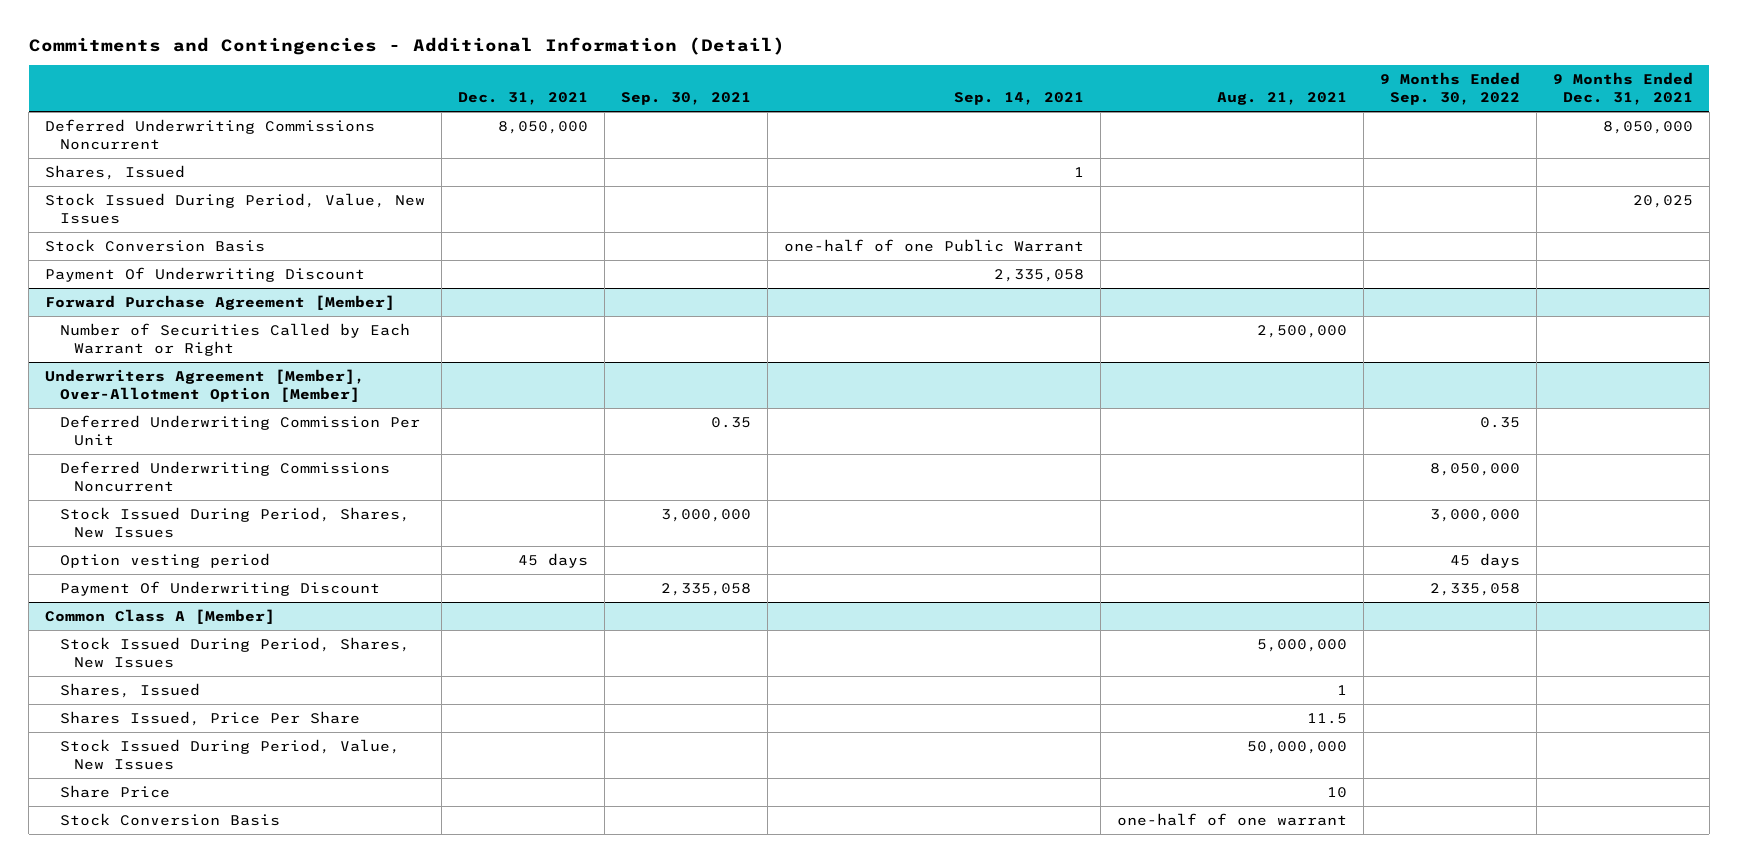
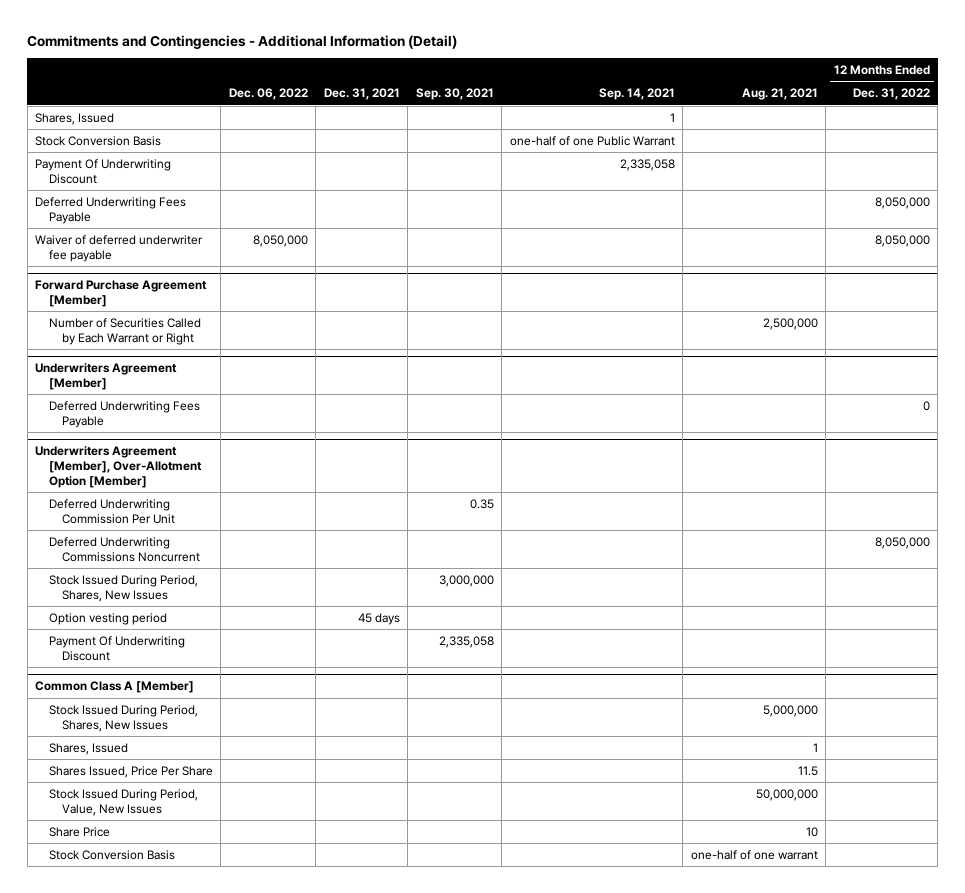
- | Dec. 31, 2021 | Sep. 30, 2021 | Sep. 14, 2021 | Aug. 21, 2021 | 9 Months Ended Sep. 30, 2022 | 9 Months Ended Dec. 31, 2021
+ | Dec. 06, 2022 | Dec. 31, 2021 | Sep. 30, 2021 | Sep. 14, 2021 | Aug. 21, 2021 | 12 Months Ended Dec. 31, 2022
- Deferred Underwriting Commissions Noncurrent | 8,050,000 | | | | | 8,050,000
- Stock Issued During Period, Value, New Issues | | | | | | 20,025
+ Deferred Underwriting Fees Payable | | | | | | 8,050,000
+ Waiver of deferred underwriter fee payable | 8,050,000 | | | | | 8,050,000
+ Underwriters Agreement [Member]
+ Deferred Underwriting Fees Payable | | | | | | 0

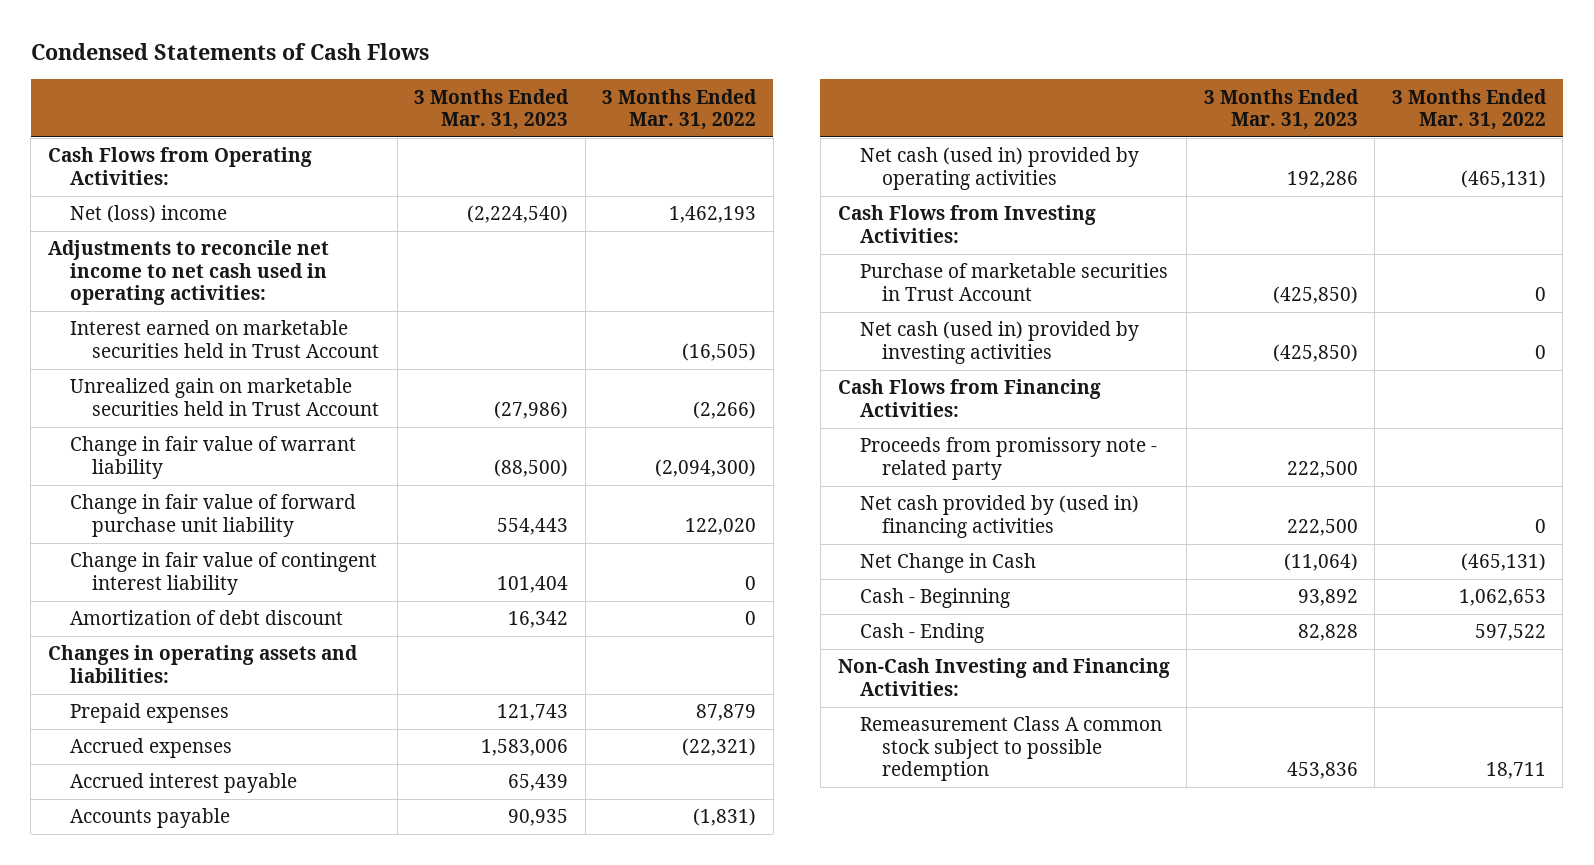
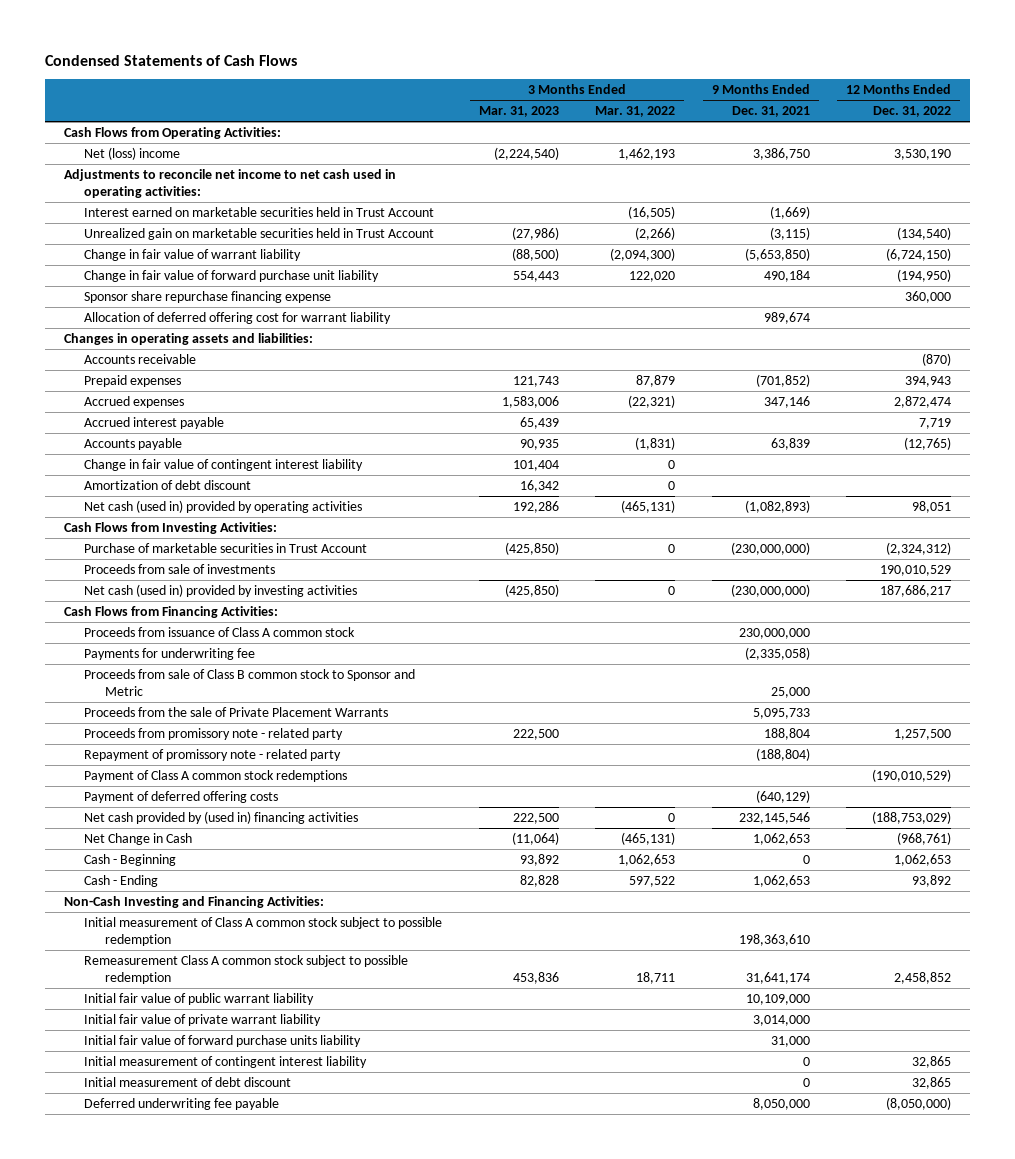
- | 3 Months Ended Mar. 31, 2023 | 3 Months Ended Mar. 31, 2022
+ | 3 Months Ended Mar. 31, 2023 | 3 Months Ended Mar. 31, 2022 | 9 Months Ended Dec. 31, 2021 | 12 Months Ended Dec. 31, 2022
+ Sponsor share repurchase financing expense | | | | 360,000
+ Allocation of deferred offering cost for warrant liability | | | 989,674 |
+ Accounts receivable | | | | (870)
moved down: Change in fair value of contingent interest liability | 101,404 | 0 | |
moved down: Amortization of debt discount | 16,342 | 0 | |
+ Proceeds from sale of investments | | | | 190,010,529
+ Proceeds from issuance of Class A common stock | | | 230,000,000 |
+ Payments for underwriting fee | | | (2,335,058) |
+ Proceeds from sale of Class B common stock to Sponsor and Metric | | | 25,000 |
+ Proceeds from the sale of Private Placement Warrants | | | 5,095,733 |
+ Repayment of promissory note - related party | | | (188,804) |
+ Payment of Class A common stock redemptions | | | | (190,010,529)
+ Payment of deferred offering costs | | | (640,129) |
+ Initial measurement of Class A common stock subject to possible redemption | | | 198,363,610 |
+ Initial fair value of public warrant liability | | | 10,109,000 |
+ Initial fair value of private warrant liability | | | 3,014,000 |
+ Initial fair value of forward purchase units liability | | | 31,000 |
+ Initial measurement of contingent interest liability | | | 0 | 32,865
+ Initial measurement of debt discount | | | 0 | 32,865
+ Deferred underwriting fee payable | | | 8,050,000 | (8,050,000)

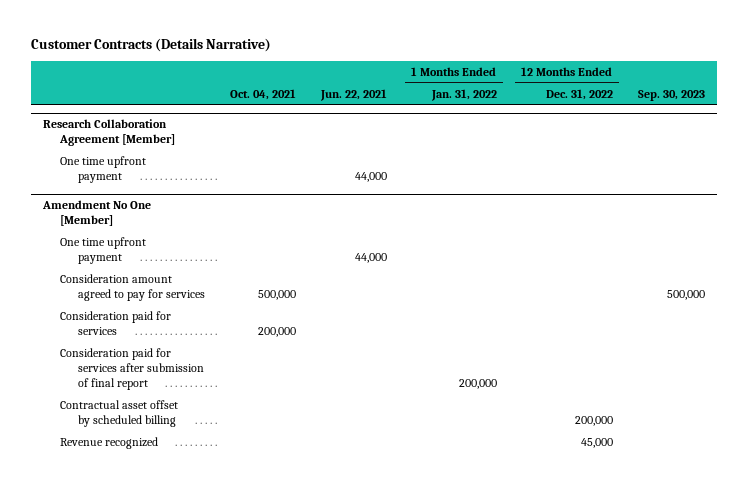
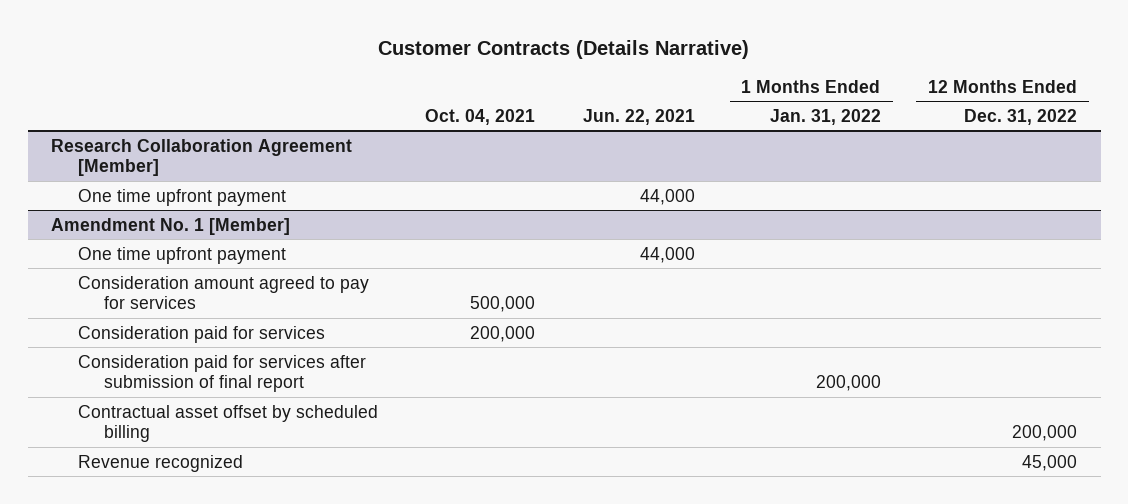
- | Oct. 04, 2021 | Jun. 22, 2021 | 1 Months Ended Jan. 31, 2022 | 12 Months Ended Dec. 31, 2022 | Sep. 30, 2023
+ | Oct. 04, 2021 | Jun. 22, 2021 | 1 Months Ended Jan. 31, 2022 | 12 Months Ended Dec. 31, 2022
- Amendment No One [Member]
+ Amendment No. 1 [Member]

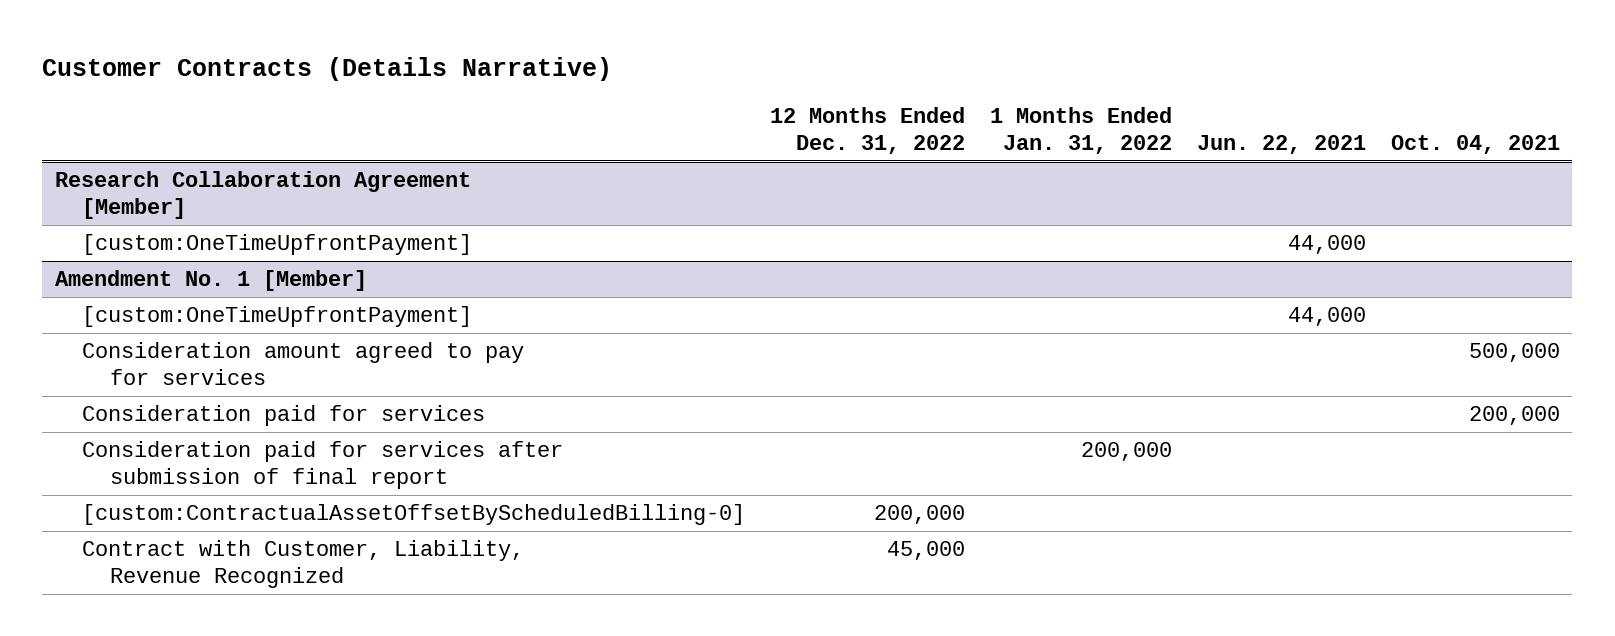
- | Oct. 04, 2021 | Jun. 22, 2021 | 1 Months Ended Jan. 31, 2022 | 12 Months Ended Dec. 31, 2022
+ | 12 Months Ended Dec. 31, 2022 | 1 Months Ended Jan. 31, 2022 | Jun. 22, 2021 | Oct. 04, 2021
@ Research Collaboration Agreement [Member]
- One time upfront payment | | 44,000 | |
+ [custom:OneTimeUpfrontPayment] | | | 44,000 |
@ Amendment No. 1 [Member]
- One time upfront payment | | 44,000 | |
+ [custom:OneTimeUpfrontPayment] | | | 44,000 |
- Contractual asset offset by scheduled billing | | | | 200,000
- Revenue recognized | | | | 45,000
+ [custom:ContractualAssetOffsetByScheduledBilling-0] | 200,000 | | |
+ Contract with Customer, Liability, Revenue Recognized | 45,000 | | |

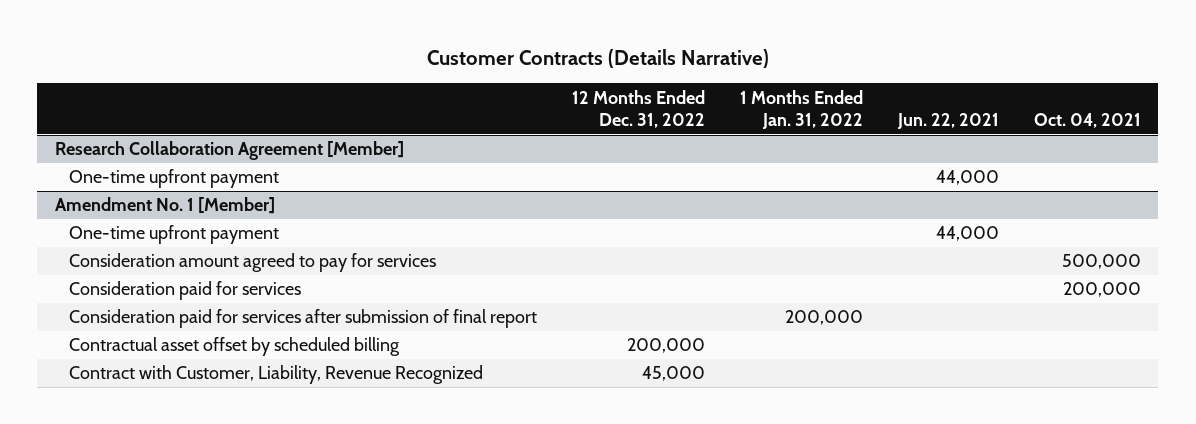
@ Research Collaboration Agreement [Member]
- [custom:OneTimeUpfrontPayment] | | | 44,000 |
+ One-time upfront payment | | | 44,000 |
@ Amendment No. 1 [Member]
- [custom:OneTimeUpfrontPayment] | | | 44,000 |
+ One-time upfront payment | | | 44,000 |
- [custom:ContractualAssetOffsetByScheduledBilling-0] | 200,000 | | |
+ Contractual asset offset by scheduled billing | 200,000 | | |

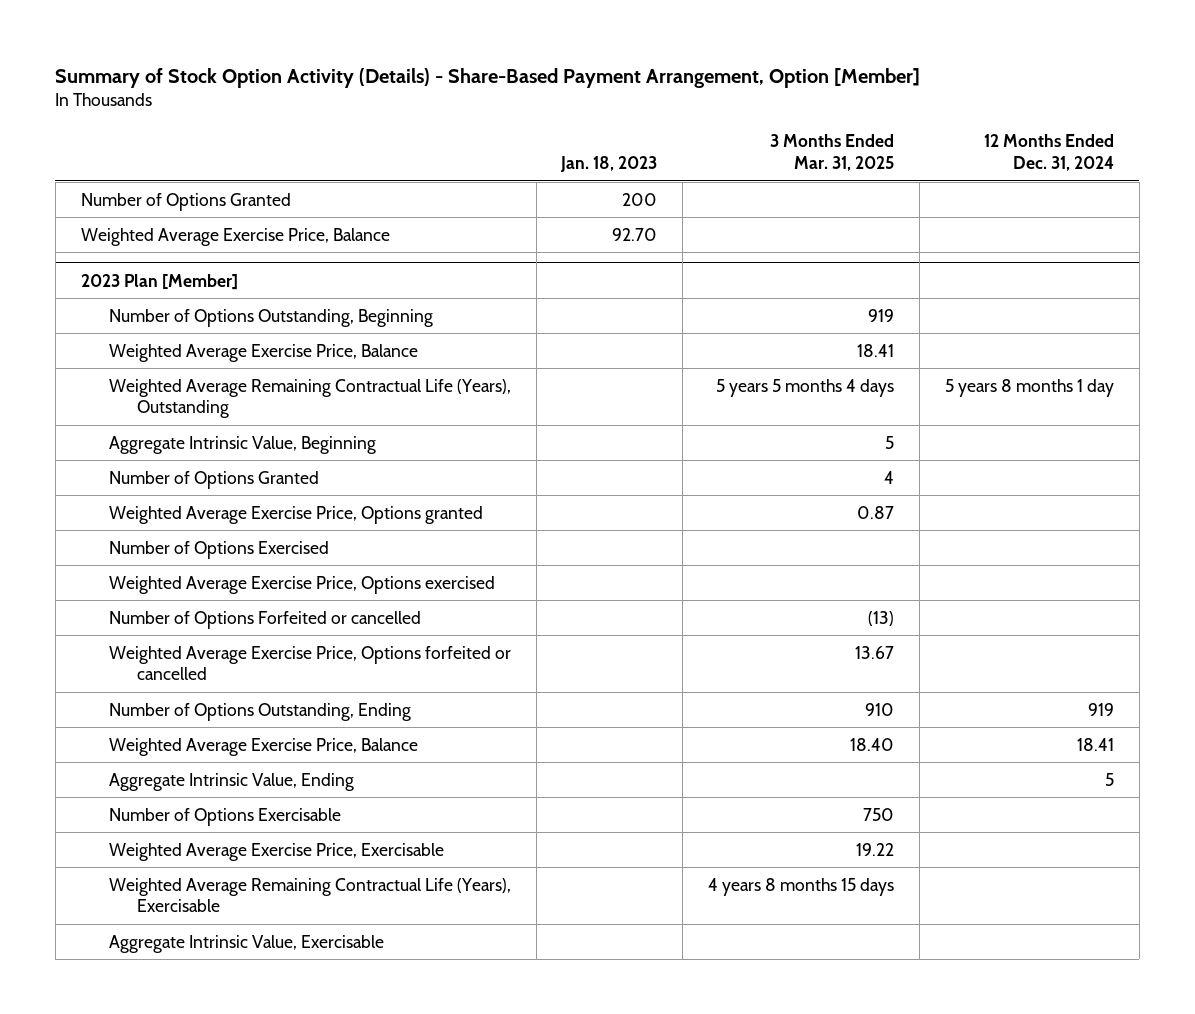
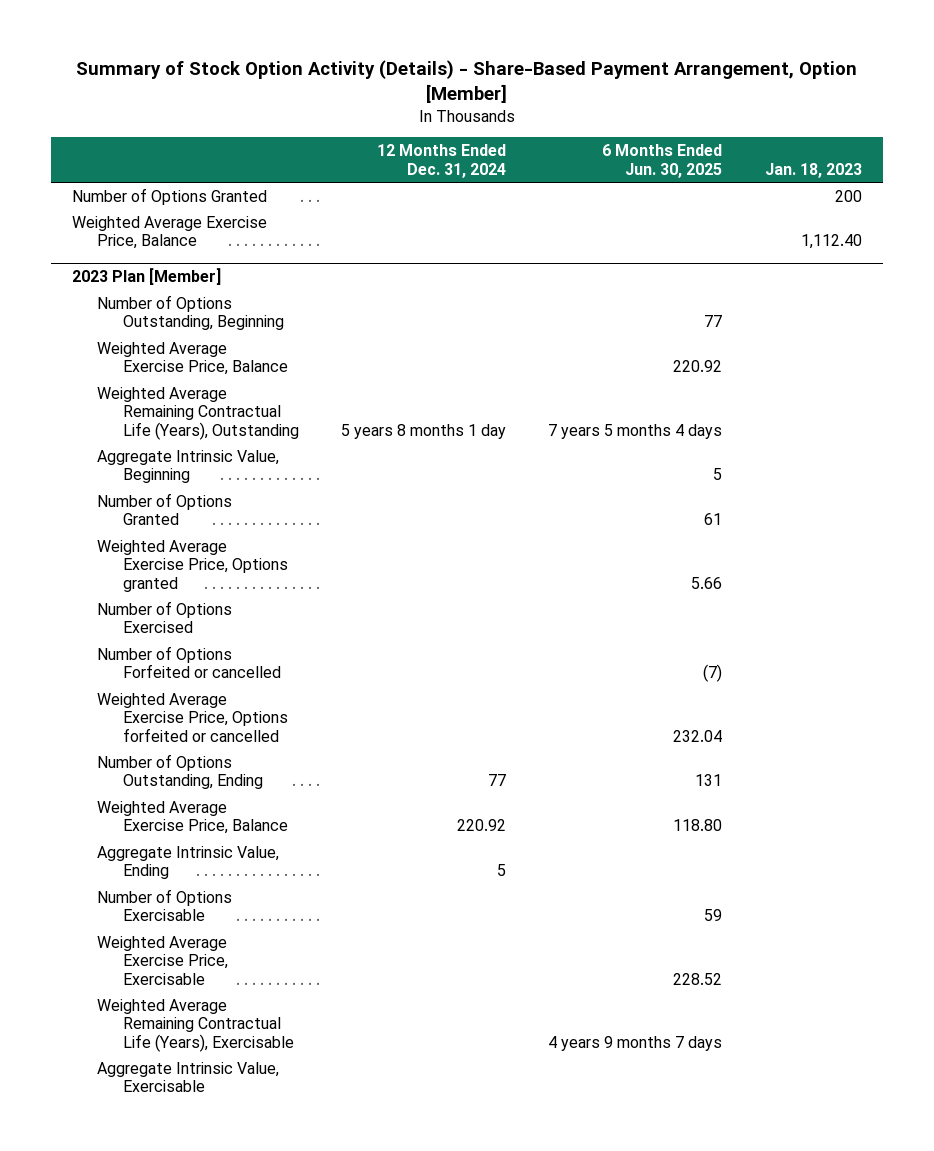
- | Jan. 18, 2023 | 3 Months Ended Mar. 31, 2025 | 12 Months Ended Dec. 31, 2024
+ | 12 Months Ended Dec. 31, 2024 | 6 Months Ended Jun. 30, 2025 | Jan. 18, 2023
- Weighted Average Exercise Price, Balance | 92.70 | |
+ Weighted Average Exercise Price, Balance | | | 1,112.40
@ 2023 Plan [Member]
- Weighted Average Exercise Price, Options exercised
- Number of Options Outstanding, Ending | | 910 | 919
- Weighted Average Exercise Price, Balance | | 18.40 | 18.41
+ Number of Options Outstanding, Ending | 77 | 131 |
+ Weighted Average Exercise Price, Balance | 220.92 | 118.80 |

